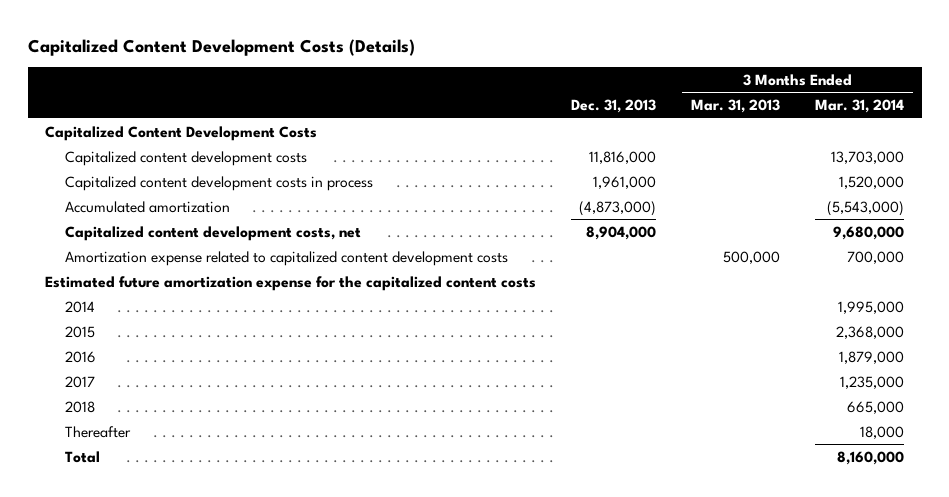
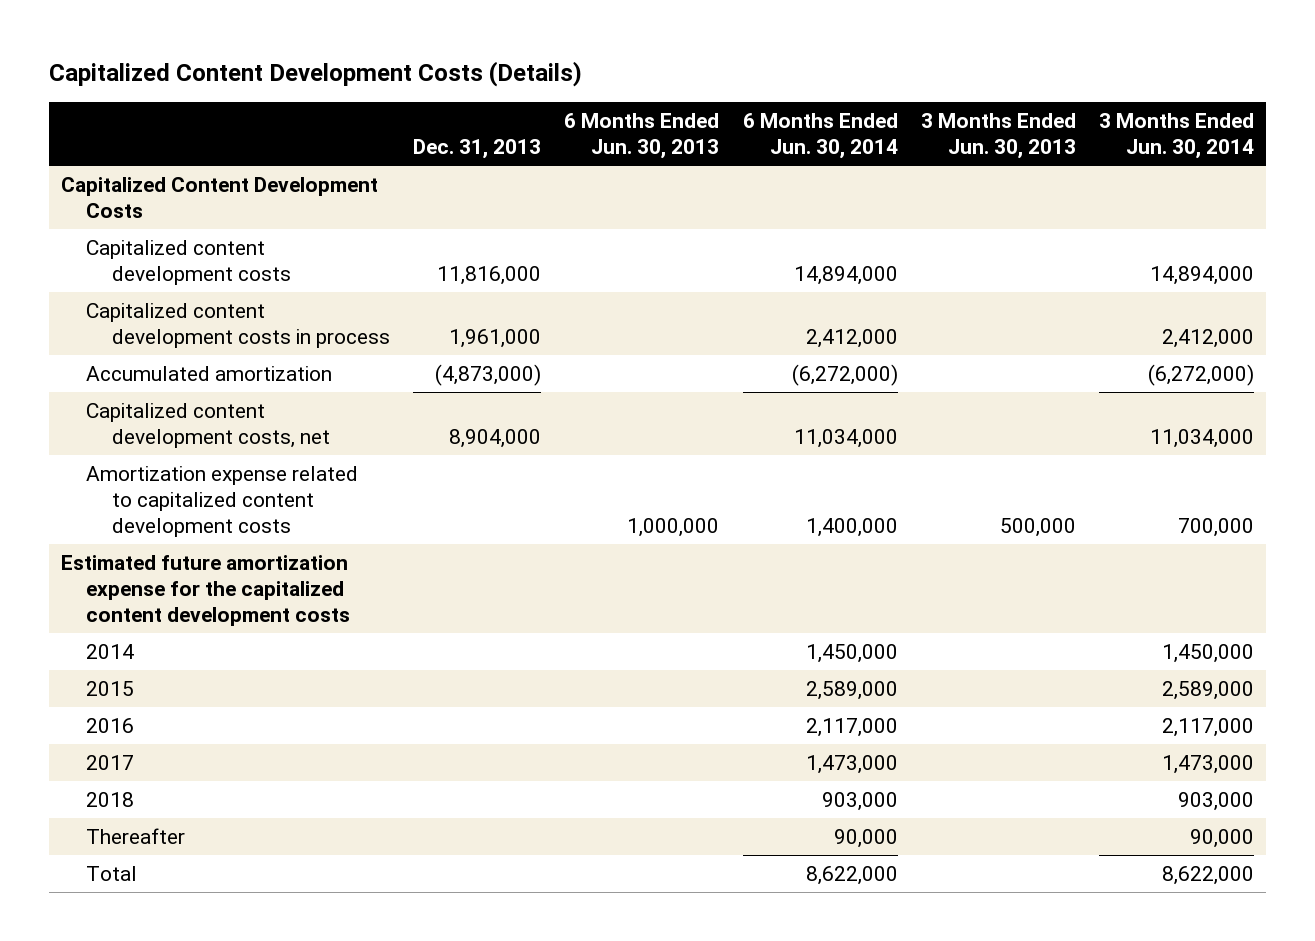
- | Dec. 31, 2013 | 3 Months Ended Mar. 31, 2013 | 3 Months Ended Mar. 31, 2014
+ | Dec. 31, 2013 | 6 Months Ended Jun. 30, 2013 | 6 Months Ended Jun. 30, 2014 | 3 Months Ended Jun. 30, 2013 | 3 Months Ended Jun. 30, 2014
- Estimated future amortization expense for the capitalized content costs
+ Estimated future amortization expense for the capitalized content development costs

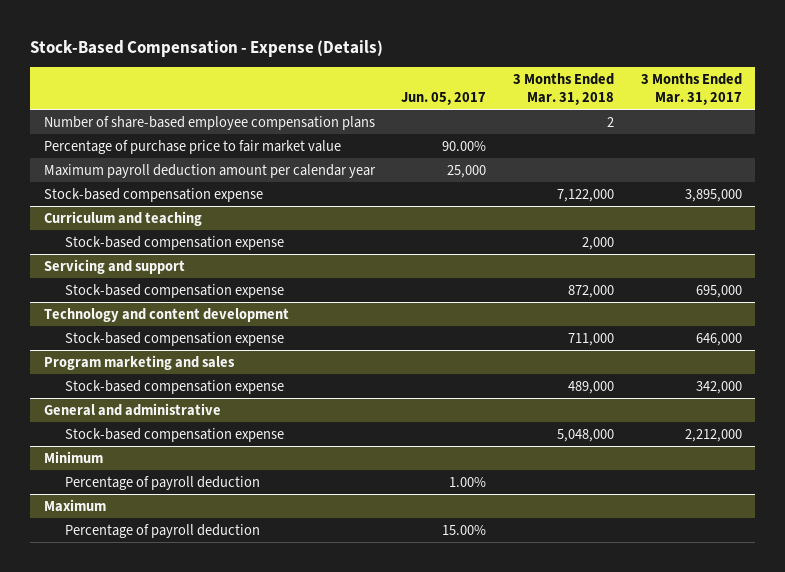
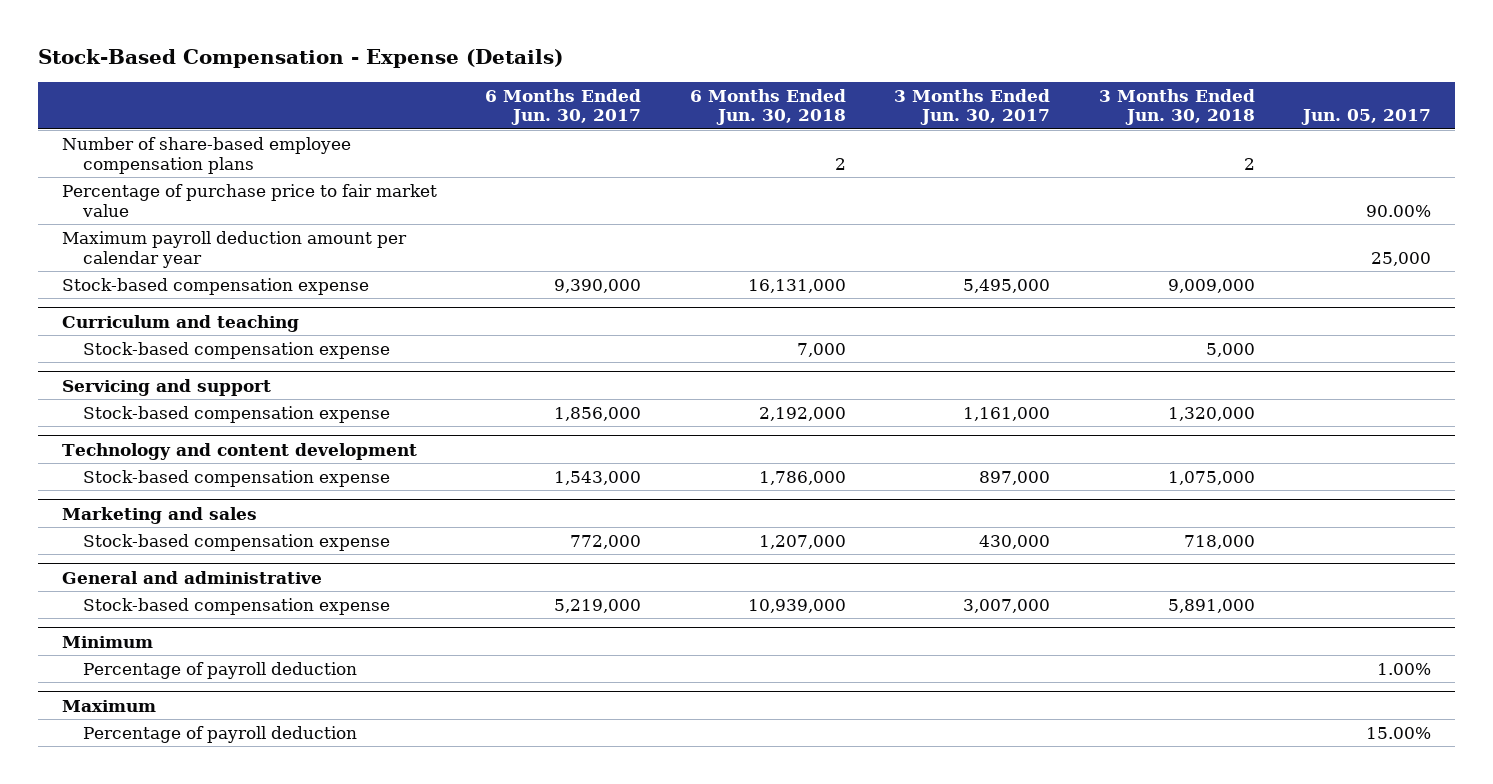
- | Jun. 05, 2017 | 3 Months Ended Mar. 31, 2018 | 3 Months Ended Mar. 31, 2017
+ | 6 Months Ended Jun. 30, 2017 | 6 Months Ended Jun. 30, 2018 | 3 Months Ended Jun. 30, 2017 | 3 Months Ended Jun. 30, 2018 | Jun. 05, 2017
- Program marketing and sales
+ Marketing and sales

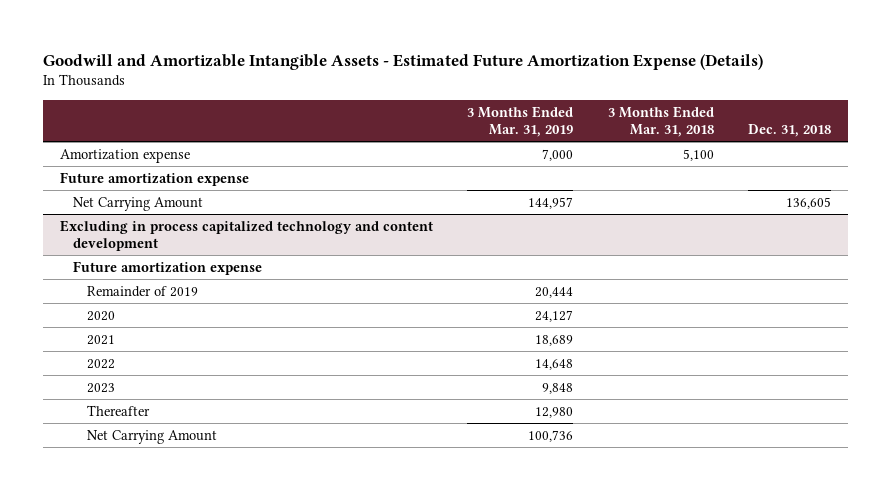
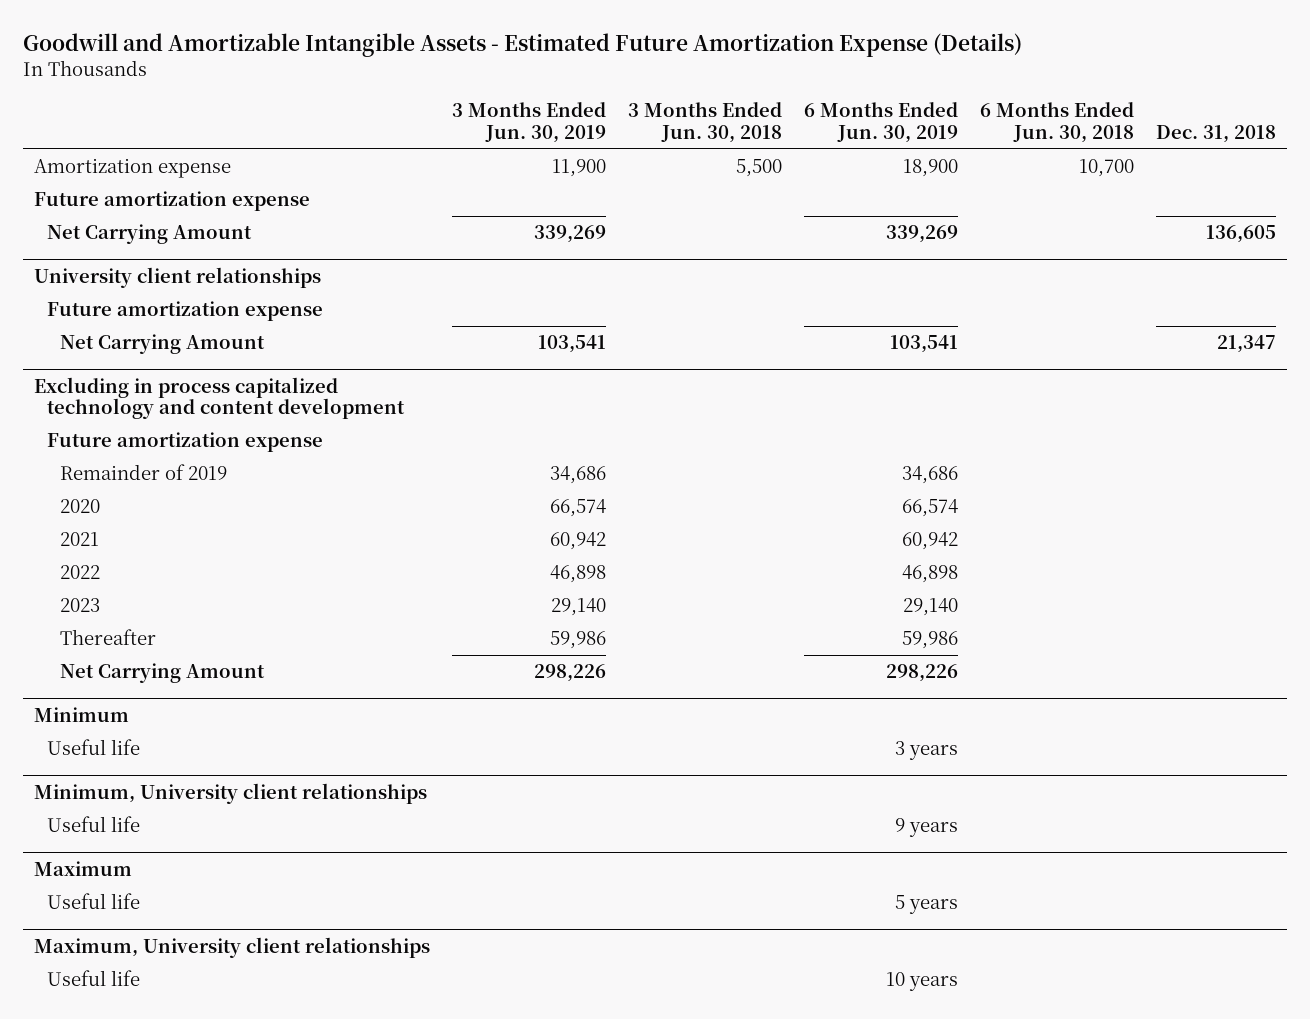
- | 3 Months Ended Mar. 31, 2019 | 3 Months Ended Mar. 31, 2018 | Dec. 31, 2018
+ | 3 Months Ended Jun. 30, 2019 | 3 Months Ended Jun. 30, 2018 | 6 Months Ended Jun. 30, 2019 | 6 Months Ended Jun. 30, 2018 | Dec. 31, 2018
+ University client relationships
+ Future amortization expense
+ Net Carrying Amount | 103,541 | | 103,541 | | 21,347
+ Minimum
+ Useful life | | | 3 years | |
+ Minimum, University client relationships
+ Useful life | | | 9 years | |
+ Maximum
+ Useful life | | | 5 years | |
+ Maximum, University client relationships
+ Useful life | | | 10 years | |

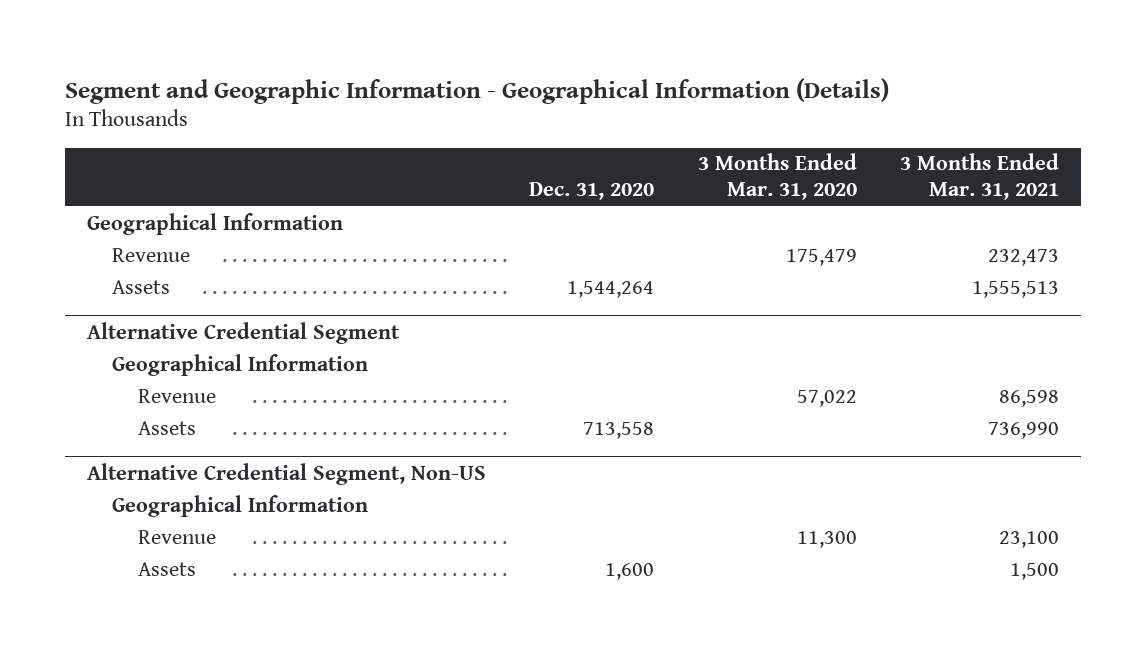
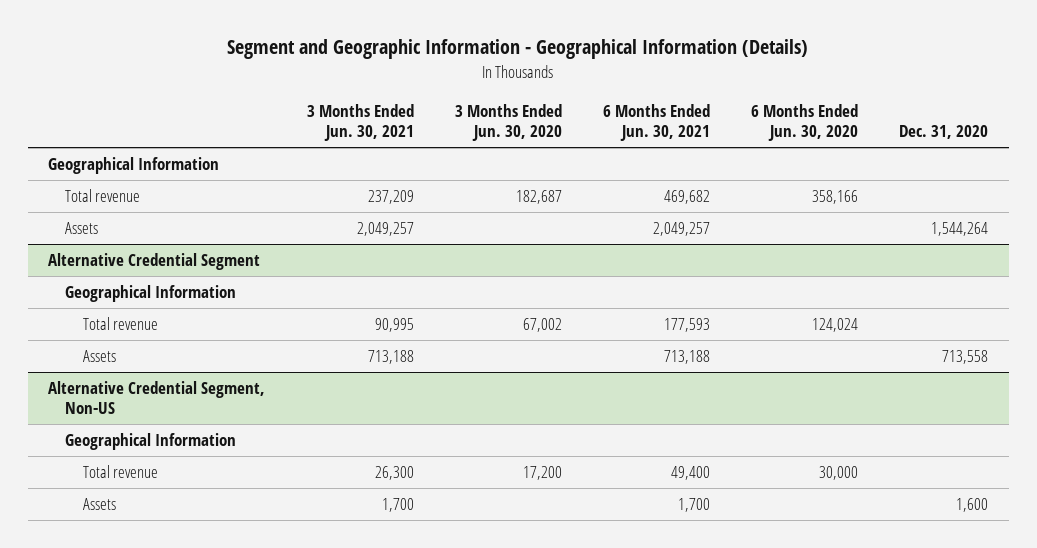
- | Dec. 31, 2020 | 3 Months Ended Mar. 31, 2020 | 3 Months Ended Mar. 31, 2021
+ | 3 Months Ended Jun. 30, 2021 | 3 Months Ended Jun. 30, 2020 | 6 Months Ended Jun. 30, 2021 | 6 Months Ended Jun. 30, 2020 | Dec. 31, 2020
- Revenue | | 175,479 | 232,473
+ Total revenue | 237,209 | 182,687 | 469,682 | 358,166 |
@ Alternative Credential Segment
- Revenue | | 57,022 | 86,598
+ Total revenue | 90,995 | 67,002 | 177,593 | 124,024 |
@ Alternative Credential Segment, Non-US
- Revenue | | 11,300 | 23,100
+ Total revenue | 26,300 | 17,200 | 49,400 | 30,000 |

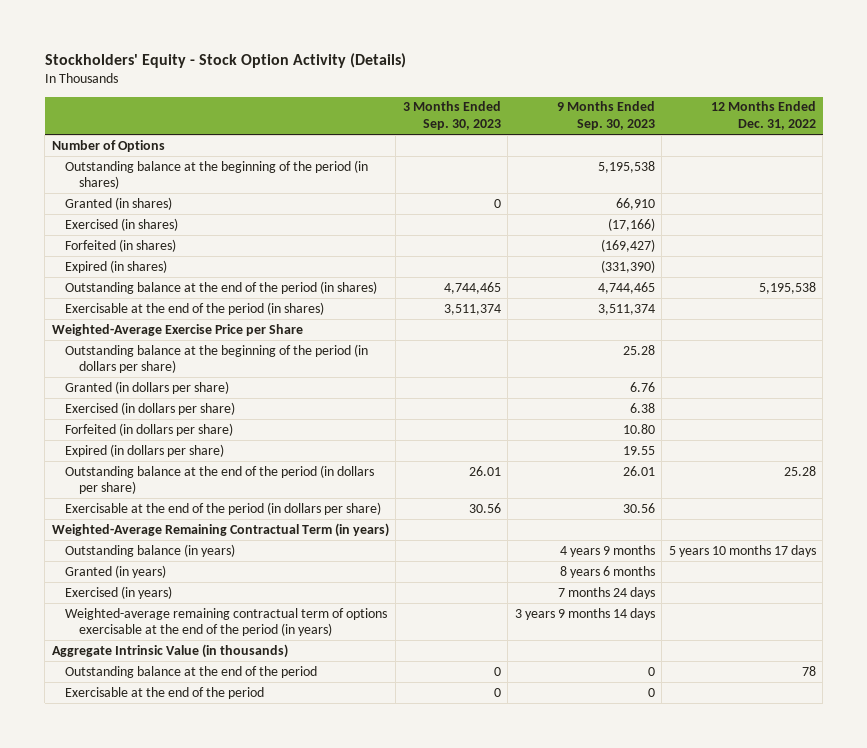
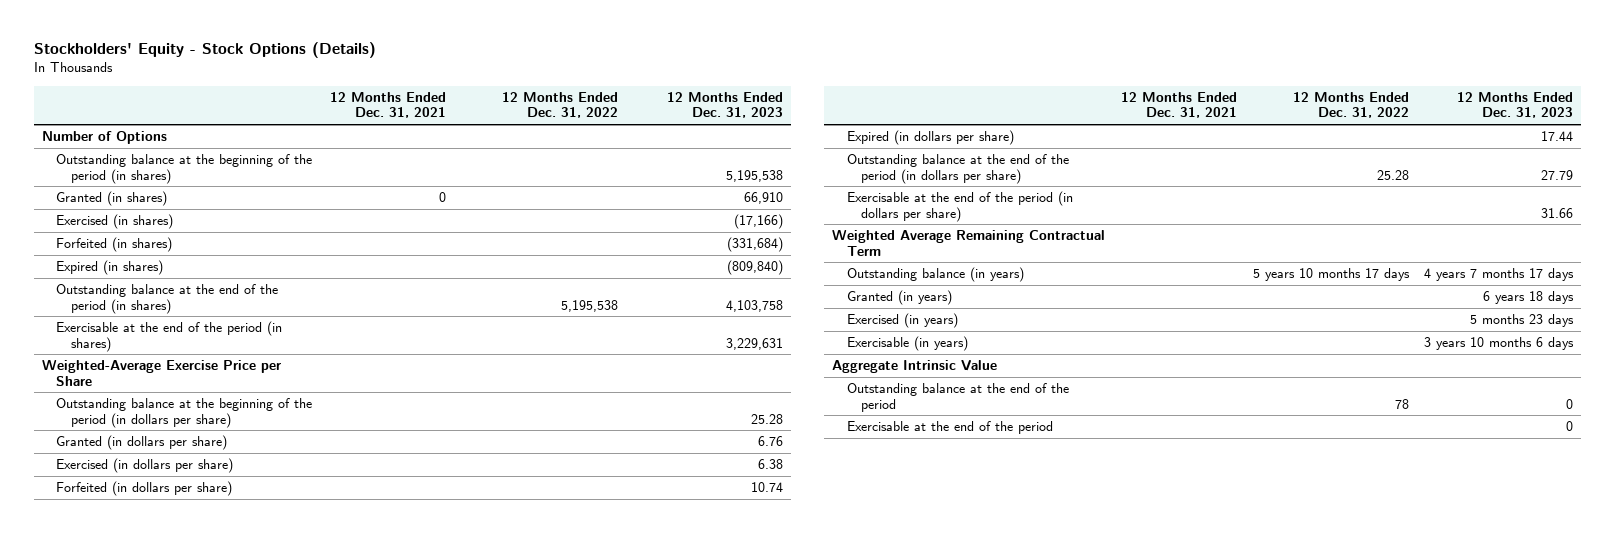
- Stockholders' Equity - Stock Option Activity (Details)
+ Stockholders' Equity - Stock Options (Details)
- | 3 Months Ended Sep. 30, 2023 | 9 Months Ended Sep. 30, 2023 | 12 Months Ended Dec. 31, 2022
+ | 12 Months Ended Dec. 31, 2021 | 12 Months Ended Dec. 31, 2022 | 12 Months Ended Dec. 31, 2023
- Weighted-Average Remaining Contractual Term (in years)
+ Weighted Average Remaining Contractual Term
- Weighted-average remaining contractual term of options exercisable at the end of the period (in years) | | 3 years 9 months 14 days |
- Aggregate Intrinsic Value (in thousands)
+ Exercisable (in years) | | | 3 years 10 months 6 days
+ Aggregate Intrinsic Value

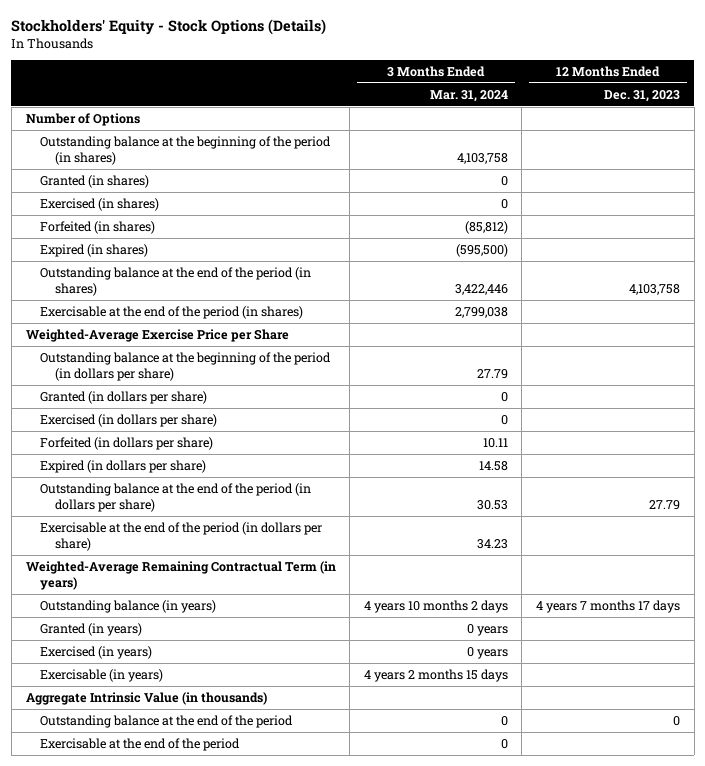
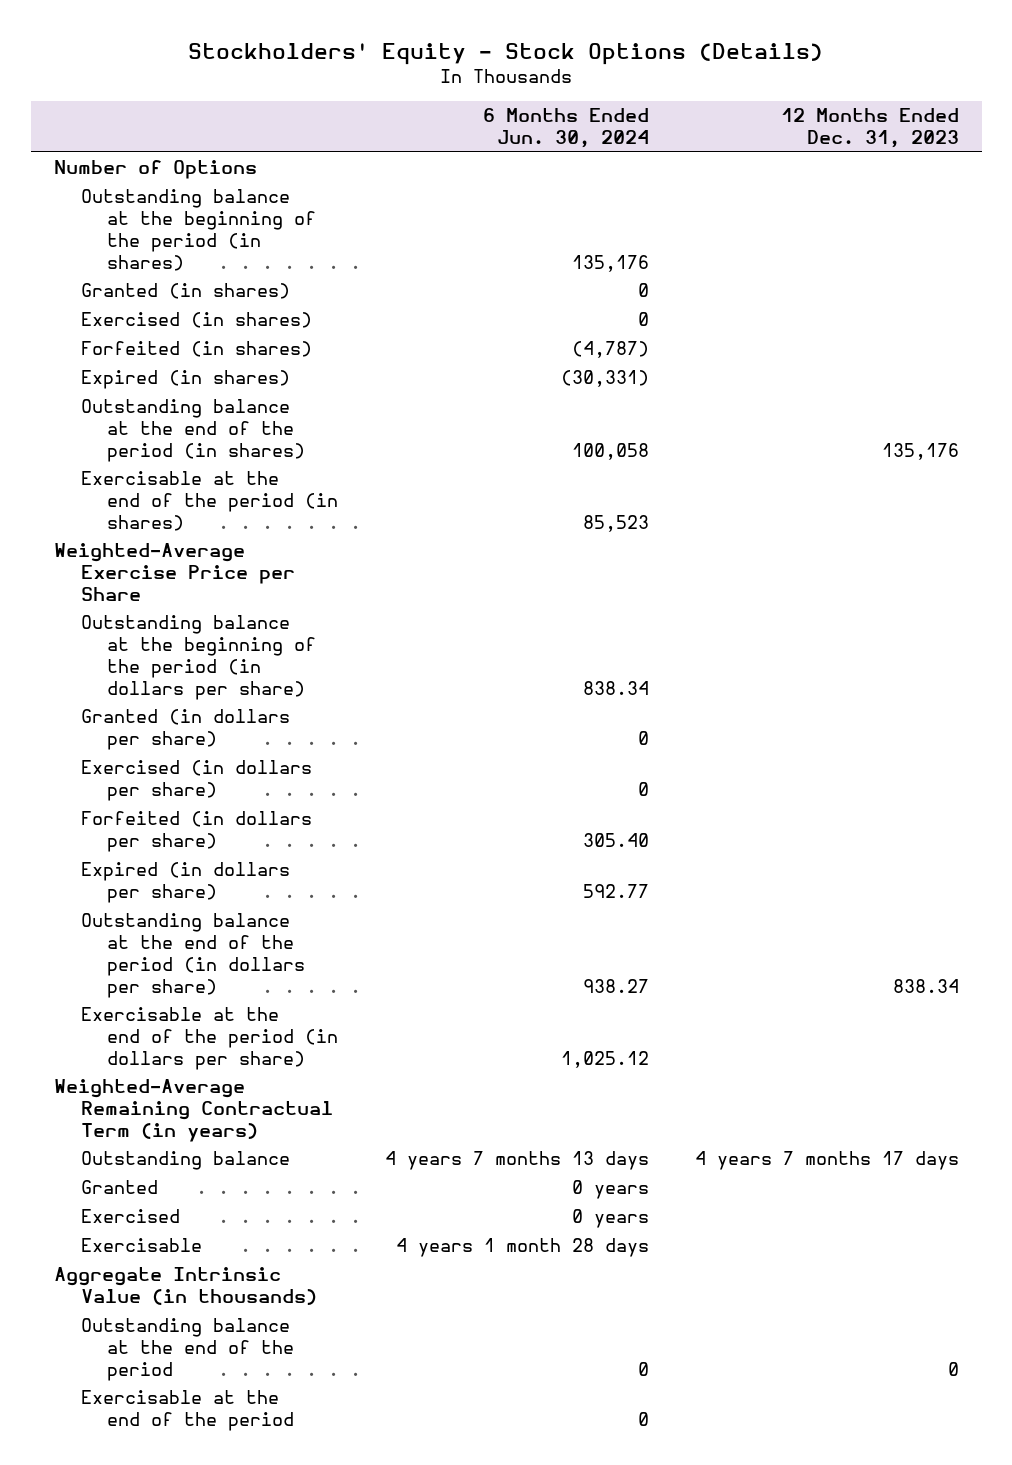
- | 3 Months Ended Mar. 31, 2024 | 12 Months Ended Dec. 31, 2023
+ | 6 Months Ended Jun. 30, 2024 | 12 Months Ended Dec. 31, 2023
- Outstanding balance at the end of the period (in shares) | 3,422,446 | 4,103,758
+ Outstanding balance at the end of the period (in shares) | 100,058 | 135,176
- Outstanding balance at the end of the period (in dollars per share) | 30.53 | 27.79
+ Outstanding balance at the end of the period (in dollars per share) | 938.27 | 838.34
- Outstanding balance (in years) | 4 years 10 months 2 days | 4 years 7 months 17 days
- Granted (in years) | 0 years |
- Exercised (in years) | 0 years |
- Exercisable (in years) | 4 years 2 months 15 days |
+ Outstanding balance | 4 years 7 months 13 days | 4 years 7 months 17 days
+ Granted | 0 years |
+ Exercised | 0 years |
+ Exercisable | 4 years 1 month 28 days |

